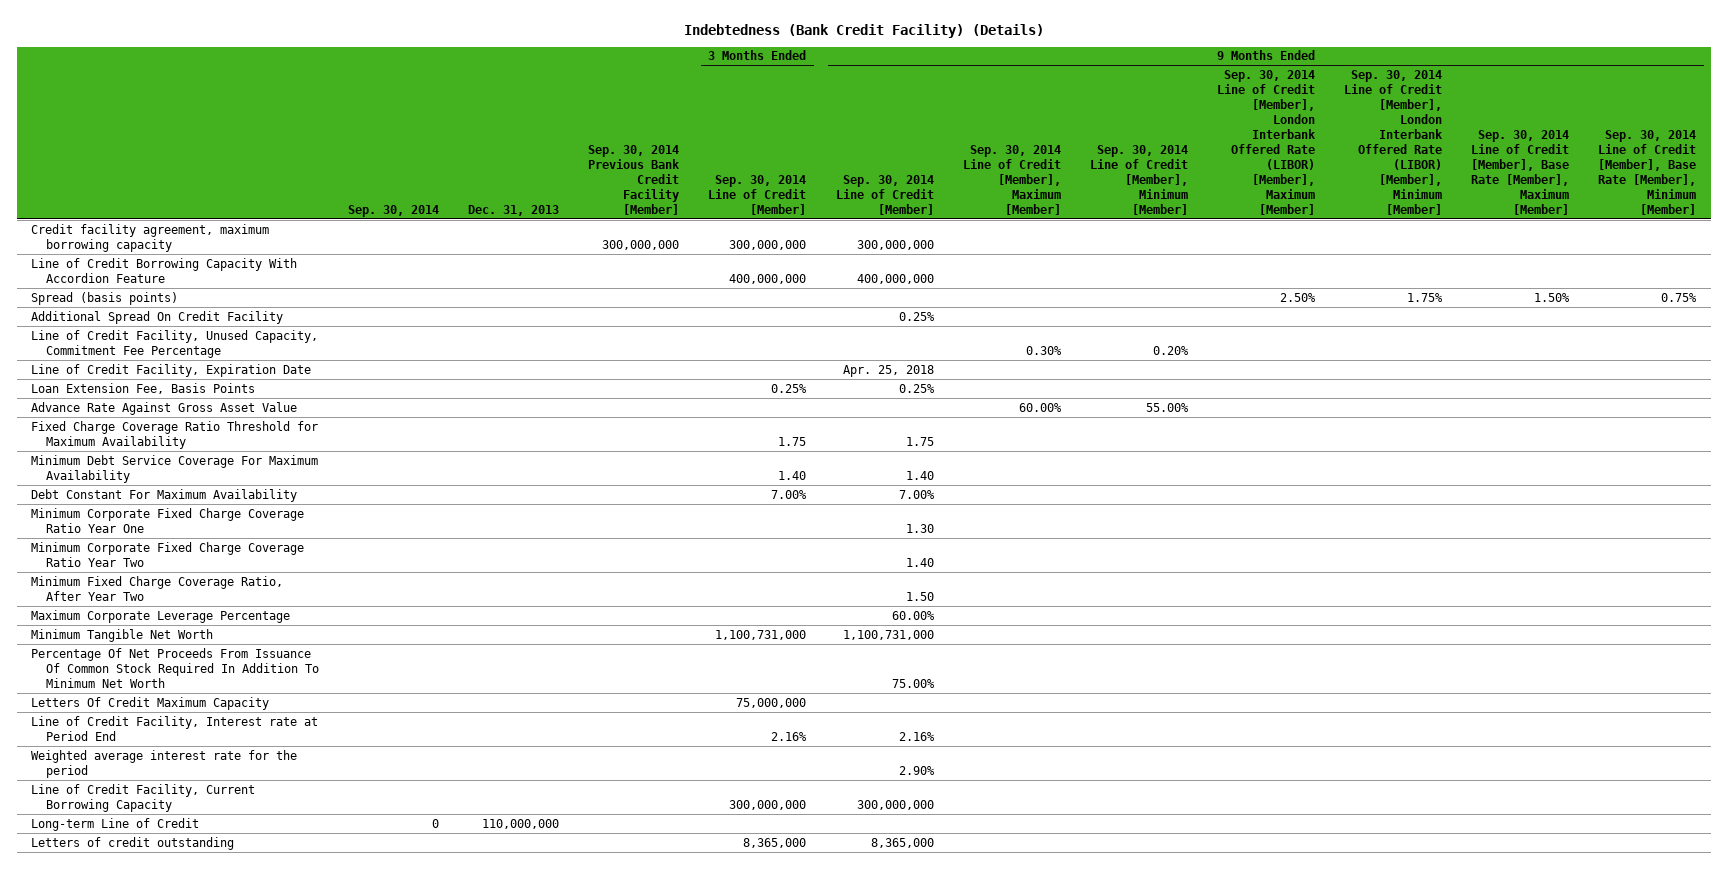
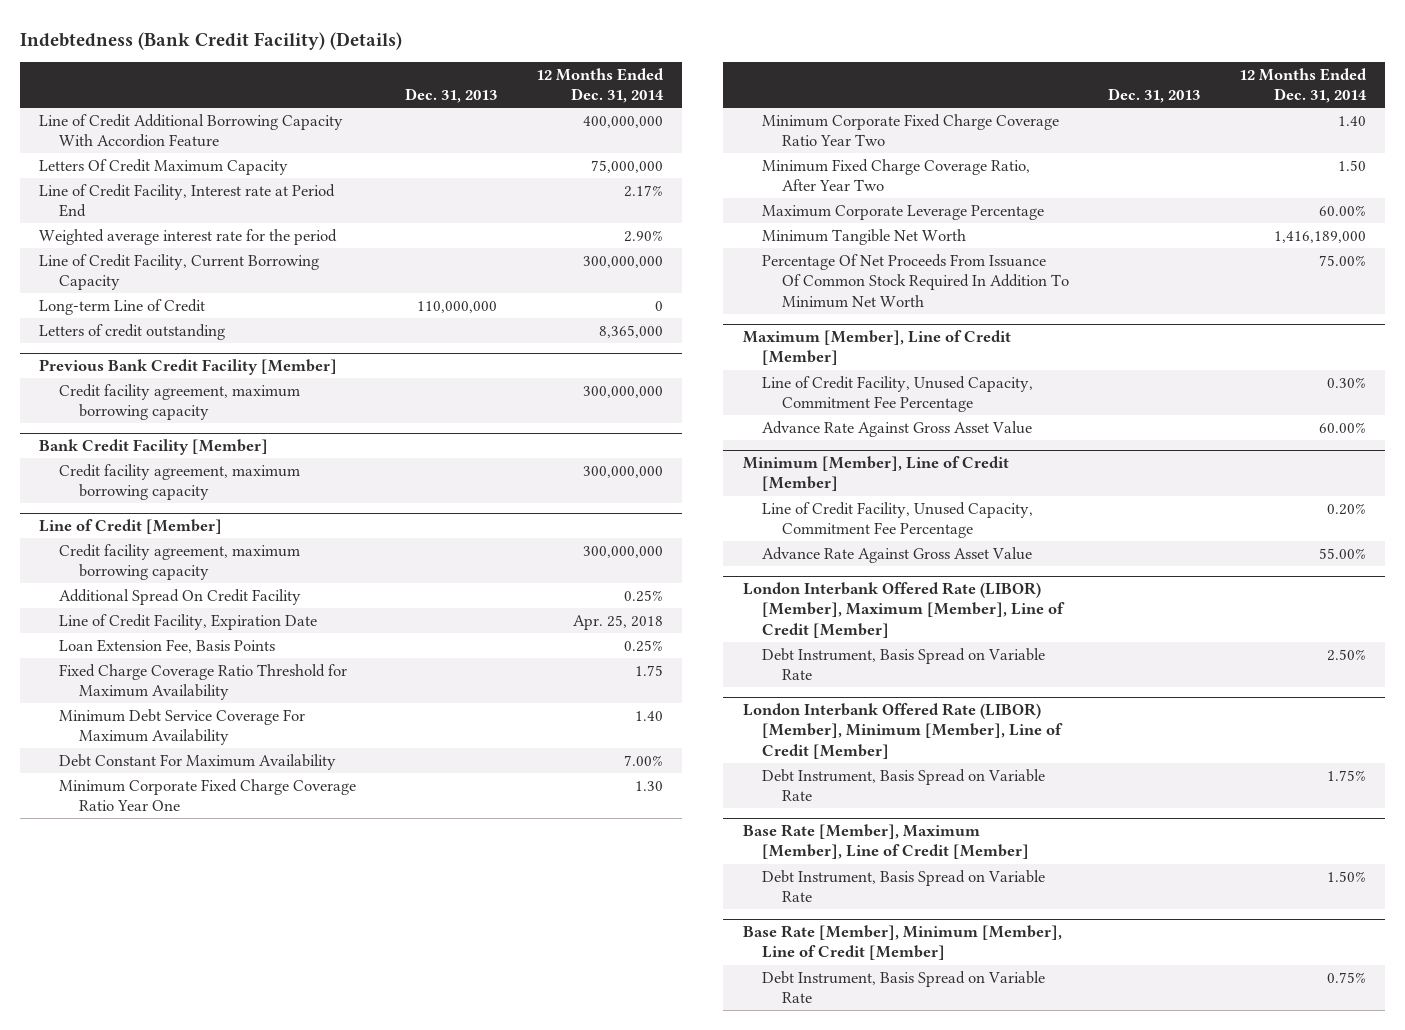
- | Sep. 30, 2014 | Dec. 31, 2013 | Sep. 30, 2014 Previous Bank Credit Facility [Member] | 3 Months Ended Sep. 30, 2014 Line of Credit [Member] | 9 Months Ended Sep. 30, 2014 Line of Credit [Member] | 9 Months Ended Sep. 30, 2014 Line of Credit [Member], Maximum [Member] | 9 Months Ended Sep. 30, 2014 Line of Credit [Member], Minimum [Member] | 9 Months Ended Sep. 30, 2014 Line of Credit [Member], London Interbank Offered Rate (LIBOR) [Member], Maximum [Member] | 9 Months Ended Sep. 30, 2014 Line of Credit [Member], London Interbank Offered Rate (LIBOR) [Member], Minimum [Member] | 9 Months Ended Sep. 30, 2014 Line of Credit [Member], Base Rate [Member], Maximum [Member] | 9 Months Ended Sep. 30, 2014 Line of Credit [Member], Base Rate [Member], Minimum [Member]
+ | Dec. 31, 2013 | 12 Months Ended Dec. 31, 2014
- Credit facility agreement, maximum borrowing capacity | | | 300,000,000 | 300,000,000 | 300,000,000 | | | | | |
- Line of Credit Borrowing Capacity With Accordion Feature | | | | 400,000,000 | 400,000,000 | | | | | |
- Spread (basis points) | | | | | | | | 2.50% | 1.75% | 1.50% | 0.75%
- Additional Spread On Credit Facility | | | | | 0.25% | | | | | |
- Line of Credit Facility, Unused Capacity, Commitment Fee Percentage | | | | | | 0.30% | 0.20% | | | |
- Line of Credit Facility, Expiration Date | | | | | Apr. 25, 2018 | | | | | |
- Loan Extension Fee, Basis Points | | | | 0.25% | 0.25% | | | | | |
- Advance Rate Against Gross Asset Value | | | | | | 60.00% | 55.00% | | | |
- Fixed Charge Coverage Ratio Threshold for Maximum Availability | | | | 1.75 | 1.75 | | | | | |
- Minimum Debt Service Coverage For Maximum Availability | | | | 1.40 | 1.40 | | | | | |
- Debt Constant For Maximum Availability | | | | 7.00% | 7.00% | | | | | |
- Minimum Corporate Fixed Charge Coverage Ratio Year One | | | | | 1.30 | | | | | |
- Minimum Corporate Fixed Charge Coverage Ratio Year Two | | | | | 1.40 | | | | | |
- Minimum Fixed Charge Coverage Ratio, After Year Two | | | | | 1.50 | | | | | |
- Maximum Corporate Leverage Percentage | | | | | 60.00% | | | | | |
- Minimum Tangible Net Worth | | | | 1,100,731,000 | 1,100,731,000 | | | | | |
- Percentage Of Net Proceeds From Issuance Of Common Stock Required In Addition To Minimum Net Worth | | | | | 75.00% | | | | | |
+ Line of Credit Additional Borrowing Capacity With Accordion Feature | | 400,000,000
+ Previous Bank Credit Facility [Member]
+ Credit facility agreement, maximum borrowing capacity | | 300,000,000
+ Bank Credit Facility [Member]
+ Credit facility agreement, maximum borrowing capacity | | 300,000,000
+ Line of Credit [Member]
+ Credit facility agreement, maximum borrowing capacity | | 300,000,000
+ Additional Spread On Credit Facility | | 0.25%
+ Line of Credit Facility, Expiration Date | | Apr. 25, 2018
+ Loan Extension Fee, Basis Points | | 0.25%
+ Fixed Charge Coverage Ratio Threshold for Maximum Availability | | 1.75
+ Minimum Debt Service Coverage For Maximum Availability | | 1.40
+ Debt Constant For Maximum Availability | | 7.00%
+ Minimum Corporate Fixed Charge Coverage Ratio Year One | | 1.30
+ Minimum Corporate Fixed Charge Coverage Ratio Year Two | | 1.40
+ Minimum Fixed Charge Coverage Ratio, After Year Two | | 1.50
+ Maximum Corporate Leverage Percentage | | 60.00%
+ Minimum Tangible Net Worth | | 1,416,189,000
+ Percentage Of Net Proceeds From Issuance Of Common Stock Required In Addition To Minimum Net Worth | | 75.00%
+ Maximum [Member], Line of Credit [Member]
+ Line of Credit Facility, Unused Capacity, Commitment Fee Percentage | | 0.30%
+ Advance Rate Against Gross Asset Value | | 60.00%
+ Minimum [Member], Line of Credit [Member]
+ Line of Credit Facility, Unused Capacity, Commitment Fee Percentage | | 0.20%
+ Advance Rate Against Gross Asset Value | | 55.00%
+ London Interbank Offered Rate (LIBOR) [Member], Maximum [Member], Line of Credit [Member]
+ Debt Instrument, Basis Spread on Variable Rate | | 2.50%
+ London Interbank Offered Rate (LIBOR) [Member], Minimum [Member], Line of Credit [Member]
+ Debt Instrument, Basis Spread on Variable Rate | | 1.75%
+ Base Rate [Member], Maximum [Member], Line of Credit [Member]
+ Debt Instrument, Basis Spread on Variable Rate | | 1.50%
+ Base Rate [Member], Minimum [Member], Line of Credit [Member]
+ Debt Instrument, Basis Spread on Variable Rate | | 0.75%

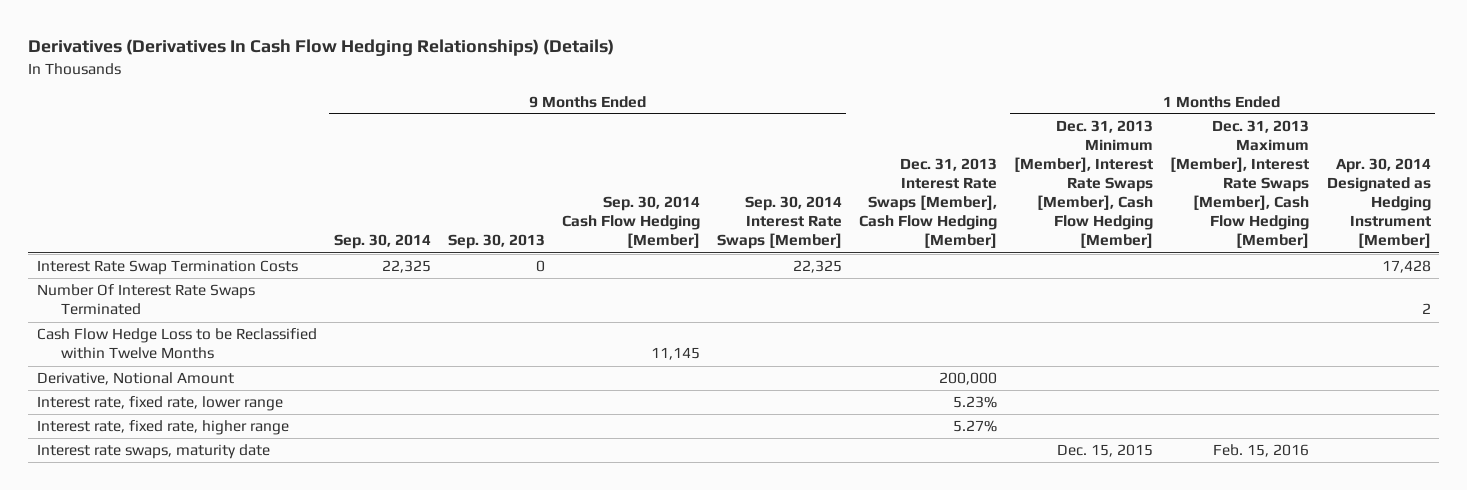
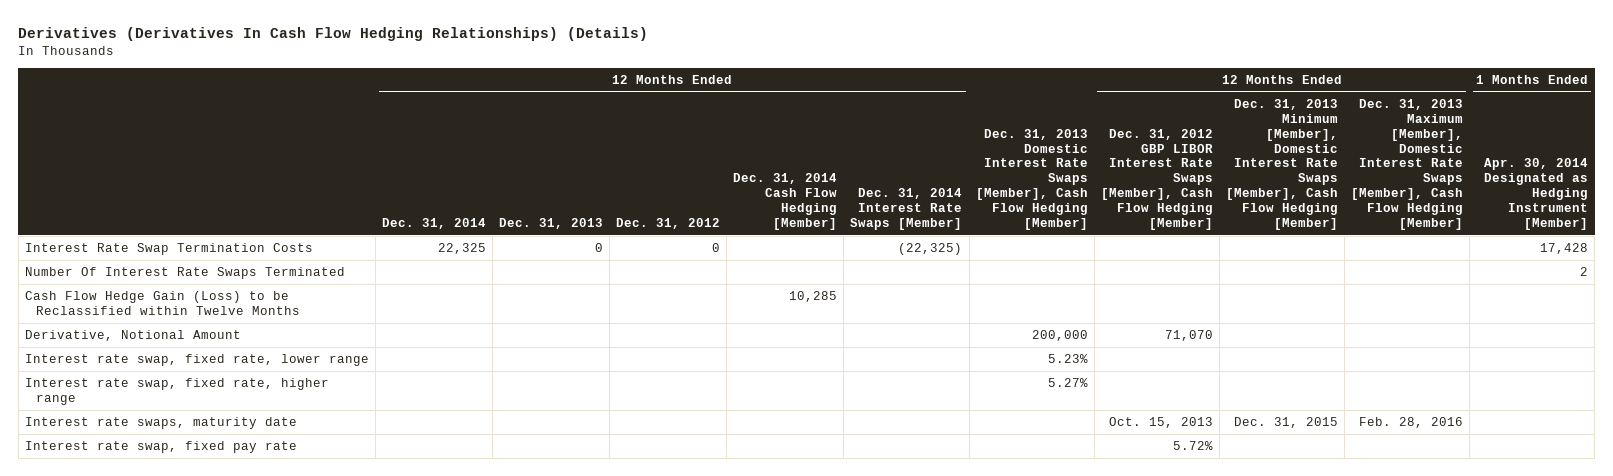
- | 9 Months Ended Sep. 30, 2014 | 9 Months Ended Sep. 30, 2013 | 9 Months Ended Sep. 30, 2014 Cash Flow Hedging [Member] | 9 Months Ended Sep. 30, 2014 Interest Rate Swaps [Member] | Dec. 31, 2013 Interest Rate Swaps [Member], Cash Flow Hedging [Member] | 1 Months Ended Dec. 31, 2013 Minimum [Member], Interest Rate Swaps [Member], Cash Flow Hedging [Member] | 1 Months Ended Dec. 31, 2013 Maximum [Member], Interest Rate Swaps [Member], Cash Flow Hedging [Member] | 1 Months Ended Apr. 30, 2014 Designated as Hedging Instrument [Member]
+ | 12 Months Ended Dec. 31, 2014 | 12 Months Ended Dec. 31, 2013 | 12 Months Ended Dec. 31, 2012 | 12 Months Ended Dec. 31, 2014 Cash Flow Hedging [Member] | 12 Months Ended Dec. 31, 2014 Interest Rate Swaps [Member] | Dec. 31, 2013 Domestic Interest Rate Swaps [Member], Cash Flow Hedging [Member] | 12 Months Ended Dec. 31, 2012 GBP LIBOR Interest Rate Swaps [Member], Cash Flow Hedging [Member] | 12 Months Ended Dec. 31, 2013 Minimum [Member], Domestic Interest Rate Swaps [Member], Cash Flow Hedging [Member] | 12 Months Ended Dec. 31, 2013 Maximum [Member], Domestic Interest Rate Swaps [Member], Cash Flow Hedging [Member] | 1 Months Ended Apr. 30, 2014 Designated as Hedging Instrument [Member]
- Cash Flow Hedge Loss to be Reclassified within Twelve Months | | | 11,145 | | | | |
+ Cash Flow Hedge Gain (Loss) to be Reclassified within Twelve Months | | | | 10,285 | | | | | |
- Interest rate, fixed rate, lower range | | | | | 5.23% | | |
- Interest rate, fixed rate, higher range | | | | | 5.27% | | |
+ Interest rate swap, fixed rate, lower range | | | | | | 5.23% | | | |
+ Interest rate swap, fixed rate, higher range | | | | | | 5.27% | | | |
+ Interest rate swap, fixed pay rate | | | | | | | 5.72% | | |

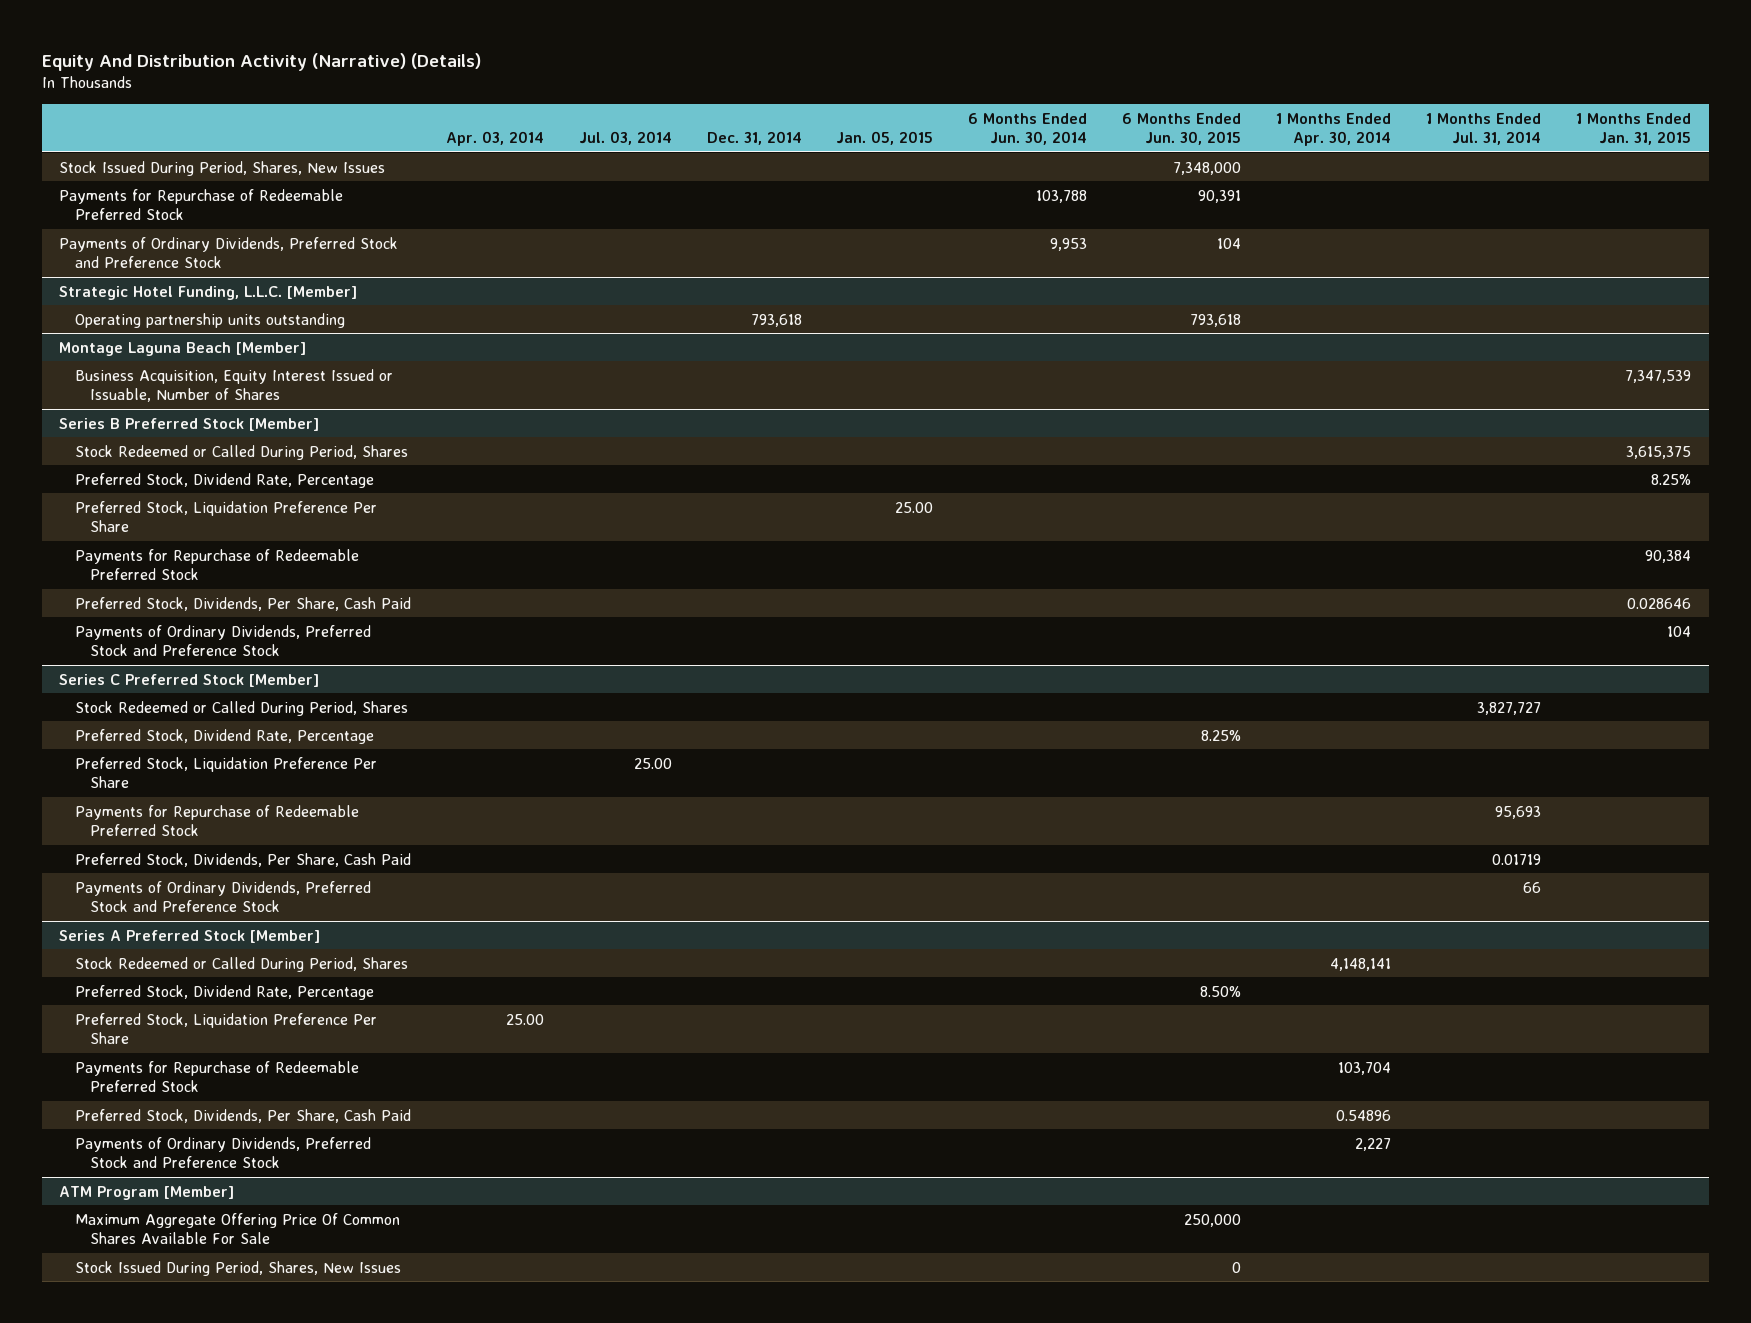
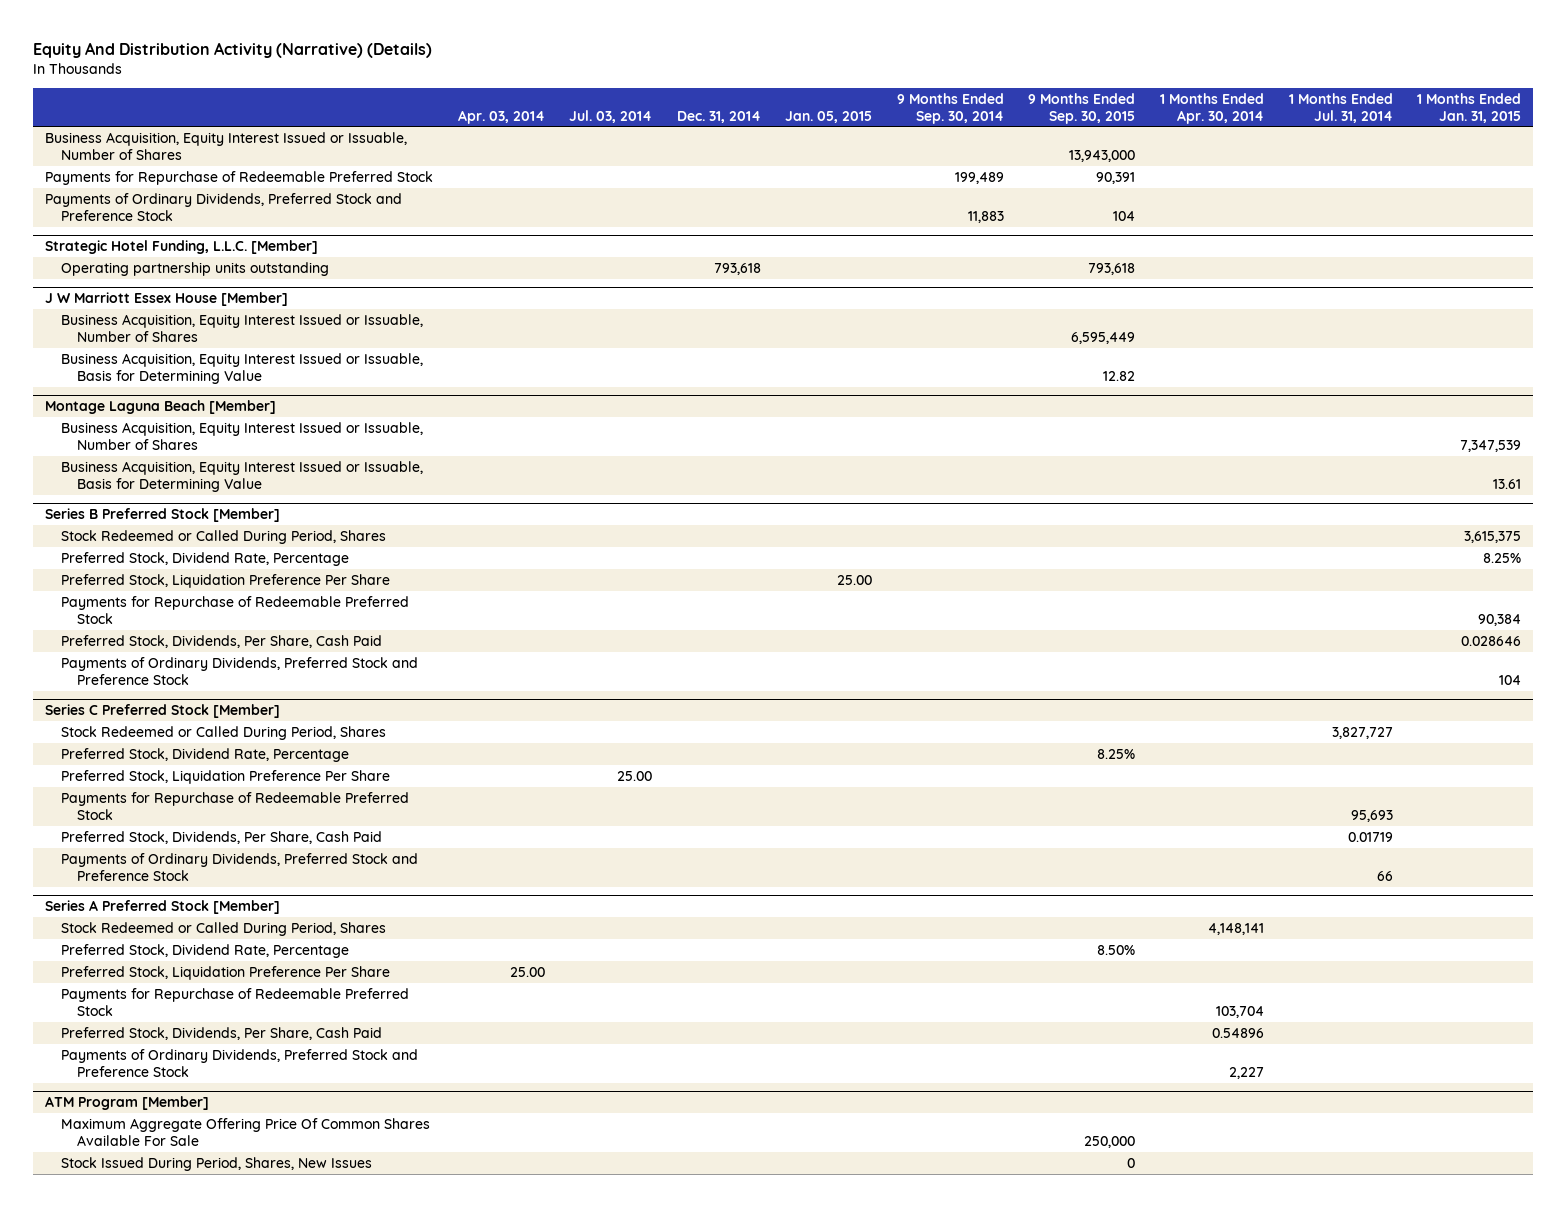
- | Apr. 03, 2014 | Jul. 03, 2014 | Dec. 31, 2014 | Jan. 05, 2015 | 6 Months Ended Jun. 30, 2014 | 6 Months Ended Jun. 30, 2015 | 1 Months Ended Apr. 30, 2014 | 1 Months Ended Jul. 31, 2014 | 1 Months Ended Jan. 31, 2015
+ | Apr. 03, 2014 | Jul. 03, 2014 | Dec. 31, 2014 | Jan. 05, 2015 | 9 Months Ended Sep. 30, 2014 | 9 Months Ended Sep. 30, 2015 | 1 Months Ended Apr. 30, 2014 | 1 Months Ended Jul. 31, 2014 | 1 Months Ended Jan. 31, 2015
- Stock Issued During Period, Shares, New Issues | | | | | | 7,348,000 | | |
+ Business Acquisition, Equity Interest Issued or Issuable, Number of Shares | | | | | | 13,943,000 | | |
+ J W Marriott Essex House [Member]
+ Business Acquisition, Equity Interest Issued or Issuable, Number of Shares | | | | | | 6,595,449 | | |
+ Business Acquisition, Equity Interest Issued or Issuable, Basis for Determining Value | | | | | | 12.82 | | |
@ Montage Laguna Beach [Member]
+ Business Acquisition, Equity Interest Issued or Issuable, Basis for Determining Value | | | | | | | | | 13.61

